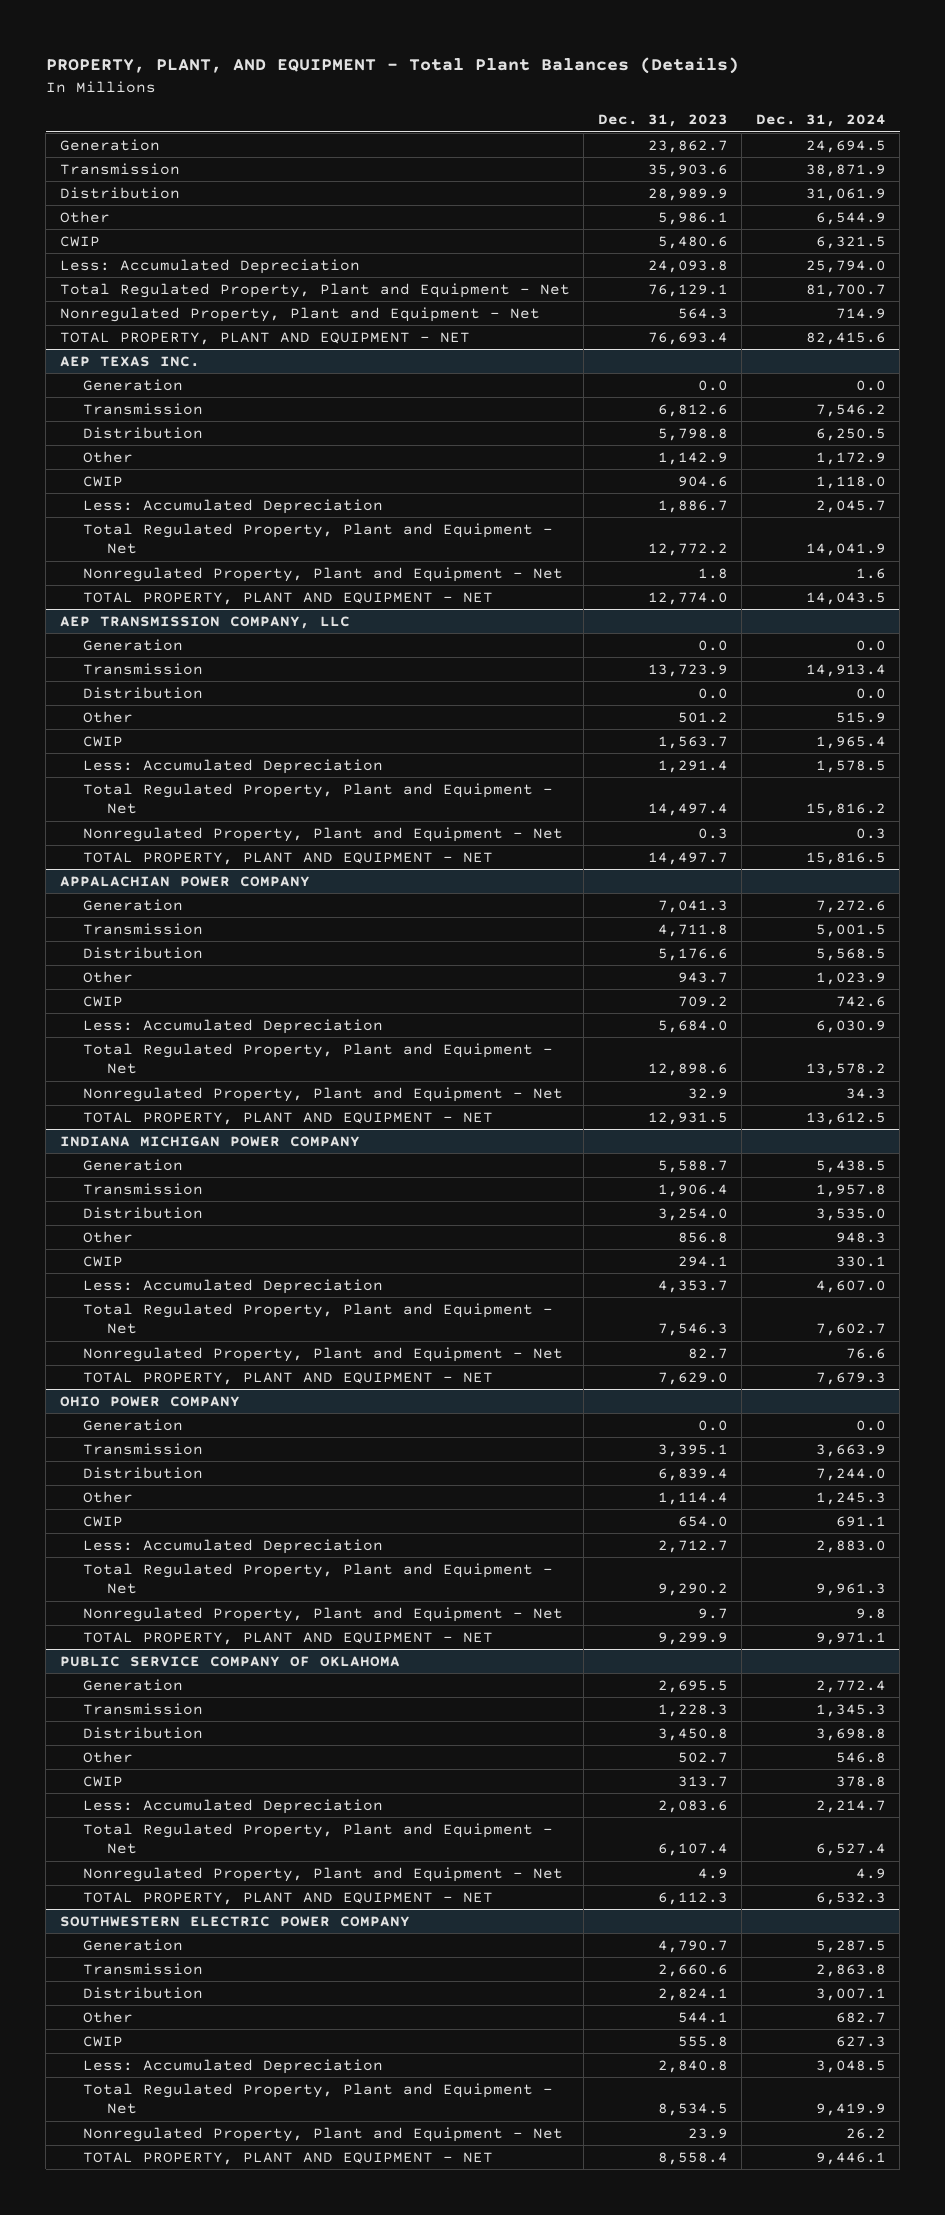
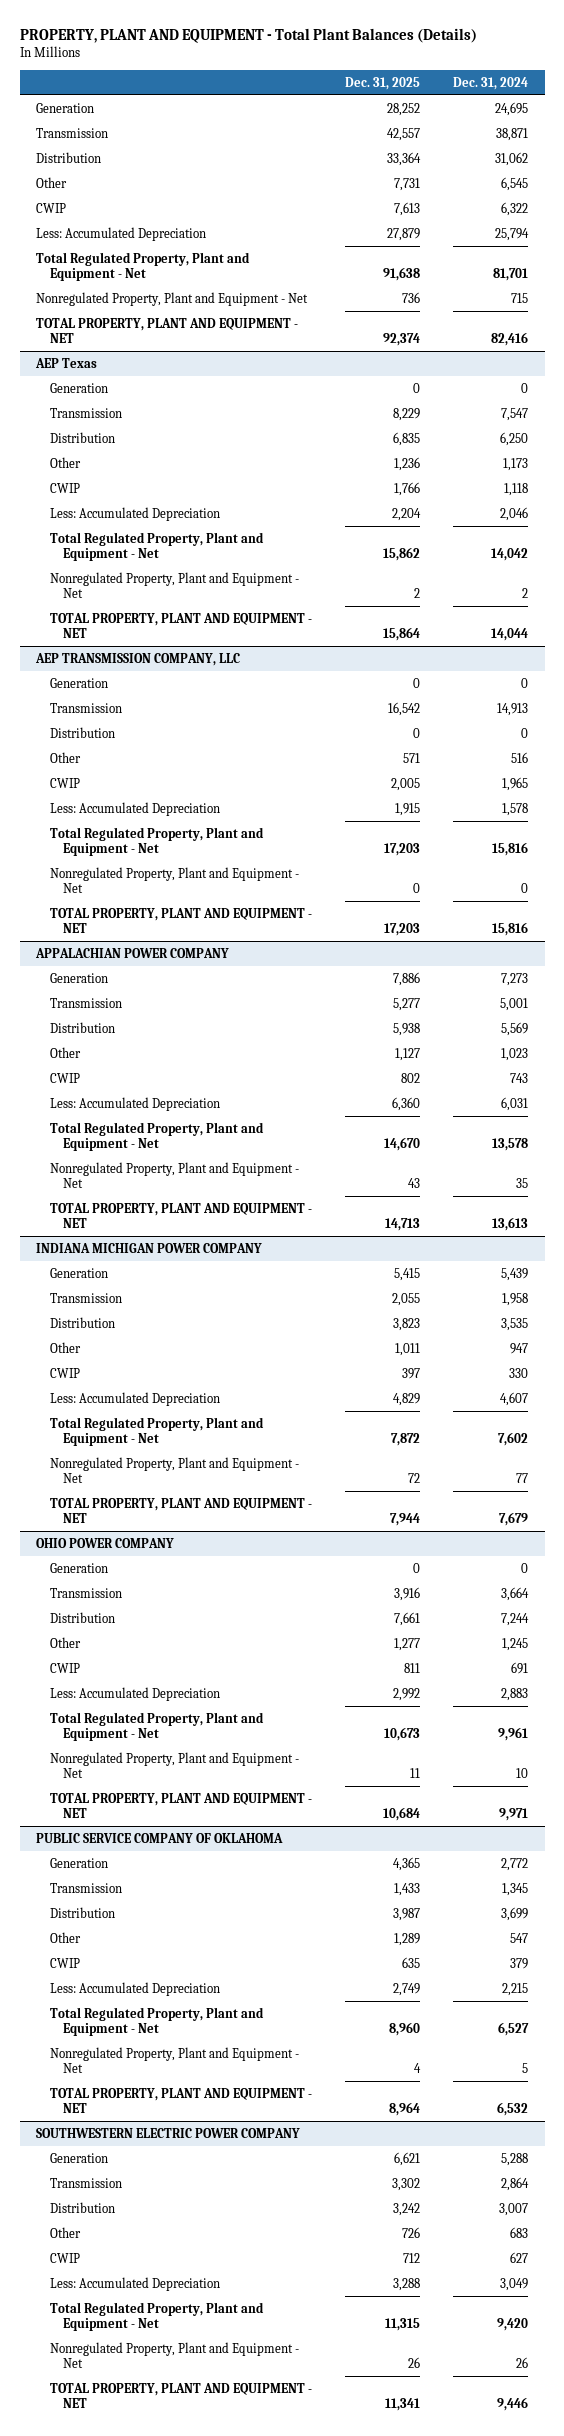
- PROPERTY, PLANT, AND EQUIPMENT - Total Plant Balances (Details)
+ PROPERTY, PLANT AND EQUIPMENT - Total Plant Balances (Details)
- | Dec. 31, 2023 | Dec. 31, 2024
+ | Dec. 31, 2025 | Dec. 31, 2024
- Generation | 23,862.7 | 24,694.5
- Transmission | 35,903.6 | 38,871.9
- Distribution | 28,989.9 | 31,061.9
- Other | 5,986.1 | 6,544.9
- CWIP | 5,480.6 | 6,321.5
- Less: Accumulated Depreciation | 24,093.8 | 25,794.0
- Total Regulated Property, Plant and Equipment - Net | 76,129.1 | 81,700.7
- Nonregulated Property, Plant and Equipment - Net | 564.3 | 714.9
- TOTAL PROPERTY, PLANT AND EQUIPMENT - NET | 76,693.4 | 82,415.6
- AEP TEXAS INC.
- Generation | 0.0 | 0.0
- Transmission | 6,812.6 | 7,546.2
- Distribution | 5,798.8 | 6,250.5
- Other | 1,142.9 | 1,172.9
- CWIP | 904.6 | 1,118.0
- Less: Accumulated Depreciation | 1,886.7 | 2,045.7
- Total Regulated Property, Plant and Equipment - Net | 12,772.2 | 14,041.9
- Nonregulated Property, Plant and Equipment - Net | 1.8 | 1.6
- TOTAL PROPERTY, PLANT AND EQUIPMENT - NET | 12,774.0 | 14,043.5
+ Generation | 28,252 | 24,695
+ Transmission | 42,557 | 38,871
+ Distribution | 33,364 | 31,062
+ Other | 7,731 | 6,545
+ CWIP | 7,613 | 6,322
+ Less: Accumulated Depreciation | 27,879 | 25,794
+ Total Regulated Property, Plant and Equipment - Net | 91,638 | 81,701
+ Nonregulated Property, Plant and Equipment - Net | 736 | 715
+ TOTAL PROPERTY, PLANT AND EQUIPMENT - NET | 92,374 | 82,416
+ AEP Texas
+ Generation | 0 | 0
+ Transmission | 8,229 | 7,547
+ Distribution | 6,835 | 6,250
+ Other | 1,236 | 1,173
+ CWIP | 1,766 | 1,118
+ Less: Accumulated Depreciation | 2,204 | 2,046
+ Total Regulated Property, Plant and Equipment - Net | 15,862 | 14,042
+ Nonregulated Property, Plant and Equipment - Net | 2 | 2
+ TOTAL PROPERTY, PLANT AND EQUIPMENT - NET | 15,864 | 14,044
@ AEP TRANSMISSION COMPANY, LLC
- Generation | 0.0 | 0.0
- Transmission | 13,723.9 | 14,913.4
- Distribution | 0.0 | 0.0
- Other | 501.2 | 515.9
- CWIP | 1,563.7 | 1,965.4
- Less: Accumulated Depreciation | 1,291.4 | 1,578.5
- Total Regulated Property, Plant and Equipment - Net | 14,497.4 | 15,816.2
- Nonregulated Property, Plant and Equipment - Net | 0.3 | 0.3
- TOTAL PROPERTY, PLANT AND EQUIPMENT - NET | 14,497.7 | 15,816.5
+ Generation | 0 | 0
+ Transmission | 16,542 | 14,913
+ Distribution | 0 | 0
+ Other | 571 | 516
+ CWIP | 2,005 | 1,965
+ Less: Accumulated Depreciation | 1,915 | 1,578
+ Total Regulated Property, Plant and Equipment - Net | 17,203 | 15,816
+ Nonregulated Property, Plant and Equipment - Net | 0 | 0
+ TOTAL PROPERTY, PLANT AND EQUIPMENT - NET | 17,203 | 15,816
@ APPALACHIAN POWER COMPANY
- Generation | 7,041.3 | 7,272.6
- Transmission | 4,711.8 | 5,001.5
- Distribution | 5,176.6 | 5,568.5
- Other | 943.7 | 1,023.9
- CWIP | 709.2 | 742.6
- Less: Accumulated Depreciation | 5,684.0 | 6,030.9
- Total Regulated Property, Plant and Equipment - Net | 12,898.6 | 13,578.2
- Nonregulated Property, Plant and Equipment - Net | 32.9 | 34.3
- TOTAL PROPERTY, PLANT AND EQUIPMENT - NET | 12,931.5 | 13,612.5
+ Generation | 7,886 | 7,273
+ Transmission | 5,277 | 5,001
+ Distribution | 5,938 | 5,569
+ Other | 1,127 | 1,023
+ CWIP | 802 | 743
+ Less: Accumulated Depreciation | 6,360 | 6,031
+ Total Regulated Property, Plant and Equipment - Net | 14,670 | 13,578
+ Nonregulated Property, Plant and Equipment - Net | 43 | 35
+ TOTAL PROPERTY, PLANT AND EQUIPMENT - NET | 14,713 | 13,613
@ INDIANA MICHIGAN POWER COMPANY
- Generation | 5,588.7 | 5,438.5
- Transmission | 1,906.4 | 1,957.8
- Distribution | 3,254.0 | 3,535.0
- Other | 856.8 | 948.3
- CWIP | 294.1 | 330.1
- Less: Accumulated Depreciation | 4,353.7 | 4,607.0
- Total Regulated Property, Plant and Equipment - Net | 7,546.3 | 7,602.7
- Nonregulated Property, Plant and Equipment - Net | 82.7 | 76.6
- TOTAL PROPERTY, PLANT AND EQUIPMENT - NET | 7,629.0 | 7,679.3
+ Generation | 5,415 | 5,439
+ Transmission | 2,055 | 1,958
+ Distribution | 3,823 | 3,535
+ Other | 1,011 | 947
+ CWIP | 397 | 330
+ Less: Accumulated Depreciation | 4,829 | 4,607
+ Total Regulated Property, Plant and Equipment - Net | 7,872 | 7,602
+ Nonregulated Property, Plant and Equipment - Net | 72 | 77
+ TOTAL PROPERTY, PLANT AND EQUIPMENT - NET | 7,944 | 7,679
@ OHIO POWER COMPANY
- Generation | 0.0 | 0.0
- Transmission | 3,395.1 | 3,663.9
- Distribution | 6,839.4 | 7,244.0
- Other | 1,114.4 | 1,245.3
- CWIP | 654.0 | 691.1
- Less: Accumulated Depreciation | 2,712.7 | 2,883.0
- Total Regulated Property, Plant and Equipment - Net | 9,290.2 | 9,961.3
- Nonregulated Property, Plant and Equipment - Net | 9.7 | 9.8
- TOTAL PROPERTY, PLANT AND EQUIPMENT - NET | 9,299.9 | 9,971.1
+ Generation | 0 | 0
+ Transmission | 3,916 | 3,664
+ Distribution | 7,661 | 7,244
+ Other | 1,277 | 1,245
+ CWIP | 811 | 691
+ Less: Accumulated Depreciation | 2,992 | 2,883
+ Total Regulated Property, Plant and Equipment - Net | 10,673 | 9,961
+ Nonregulated Property, Plant and Equipment - Net | 11 | 10
+ TOTAL PROPERTY, PLANT AND EQUIPMENT - NET | 10,684 | 9,971
@ PUBLIC SERVICE COMPANY OF OKLAHOMA
- Generation | 2,695.5 | 2,772.4
- Transmission | 1,228.3 | 1,345.3
- Distribution | 3,450.8 | 3,698.8
- Other | 502.7 | 546.8
- CWIP | 313.7 | 378.8
- Less: Accumulated Depreciation | 2,083.6 | 2,214.7
- Total Regulated Property, Plant and Equipment - Net | 6,107.4 | 6,527.4
- Nonregulated Property, Plant and Equipment - Net | 4.9 | 4.9
- TOTAL PROPERTY, PLANT AND EQUIPMENT - NET | 6,112.3 | 6,532.3
+ Generation | 4,365 | 2,772
+ Transmission | 1,433 | 1,345
+ Distribution | 3,987 | 3,699
+ Other | 1,289 | 547
+ CWIP | 635 | 379
+ Less: Accumulated Depreciation | 2,749 | 2,215
+ Total Regulated Property, Plant and Equipment - Net | 8,960 | 6,527
+ Nonregulated Property, Plant and Equipment - Net | 4 | 5
+ TOTAL PROPERTY, PLANT AND EQUIPMENT - NET | 8,964 | 6,532
@ SOUTHWESTERN ELECTRIC POWER COMPANY
- Generation | 4,790.7 | 5,287.5
- Transmission | 2,660.6 | 2,863.8
- Distribution | 2,824.1 | 3,007.1
- Other | 544.1 | 682.7
- CWIP | 555.8 | 627.3
- Less: Accumulated Depreciation | 2,840.8 | 3,048.5
- Total Regulated Property, Plant and Equipment - Net | 8,534.5 | 9,419.9
- Nonregulated Property, Plant and Equipment - Net | 23.9 | 26.2
- TOTAL PROPERTY, PLANT AND EQUIPMENT - NET | 8,558.4 | 9,446.1
+ Generation | 6,621 | 5,288
+ Transmission | 3,302 | 2,864
+ Distribution | 3,242 | 3,007
+ Other | 726 | 683
+ CWIP | 712 | 627
+ Less: Accumulated Depreciation | 3,288 | 3,049
+ Total Regulated Property, Plant and Equipment - Net | 11,315 | 9,420
+ Nonregulated Property, Plant and Equipment - Net | 26 | 26
+ TOTAL PROPERTY, PLANT AND EQUIPMENT - NET | 11,341 | 9,446

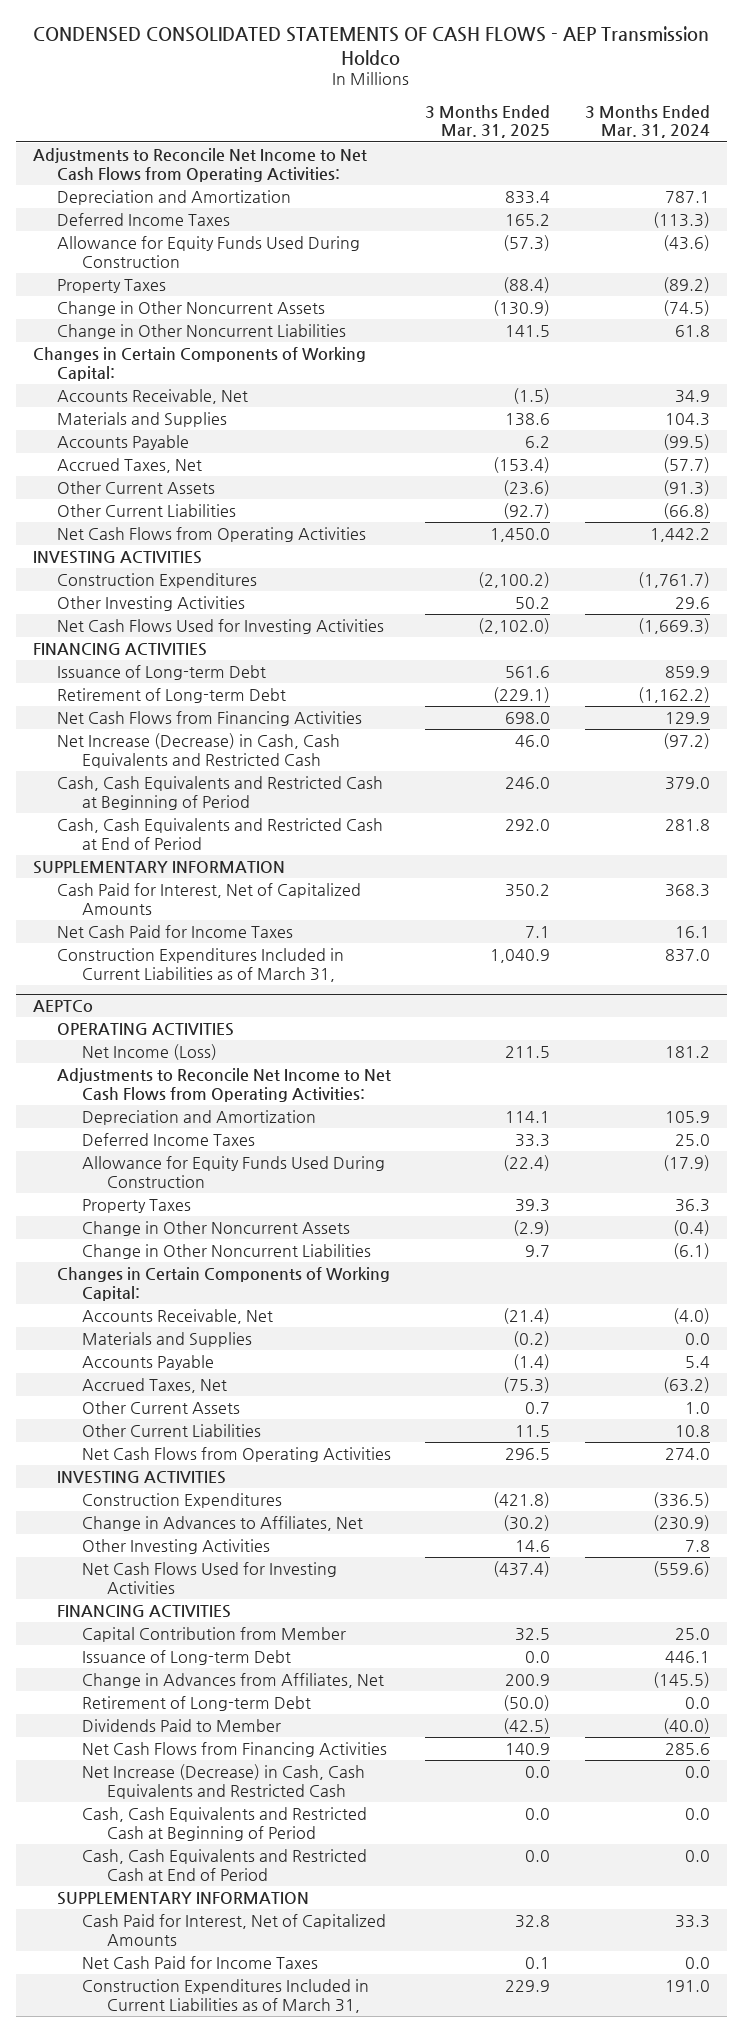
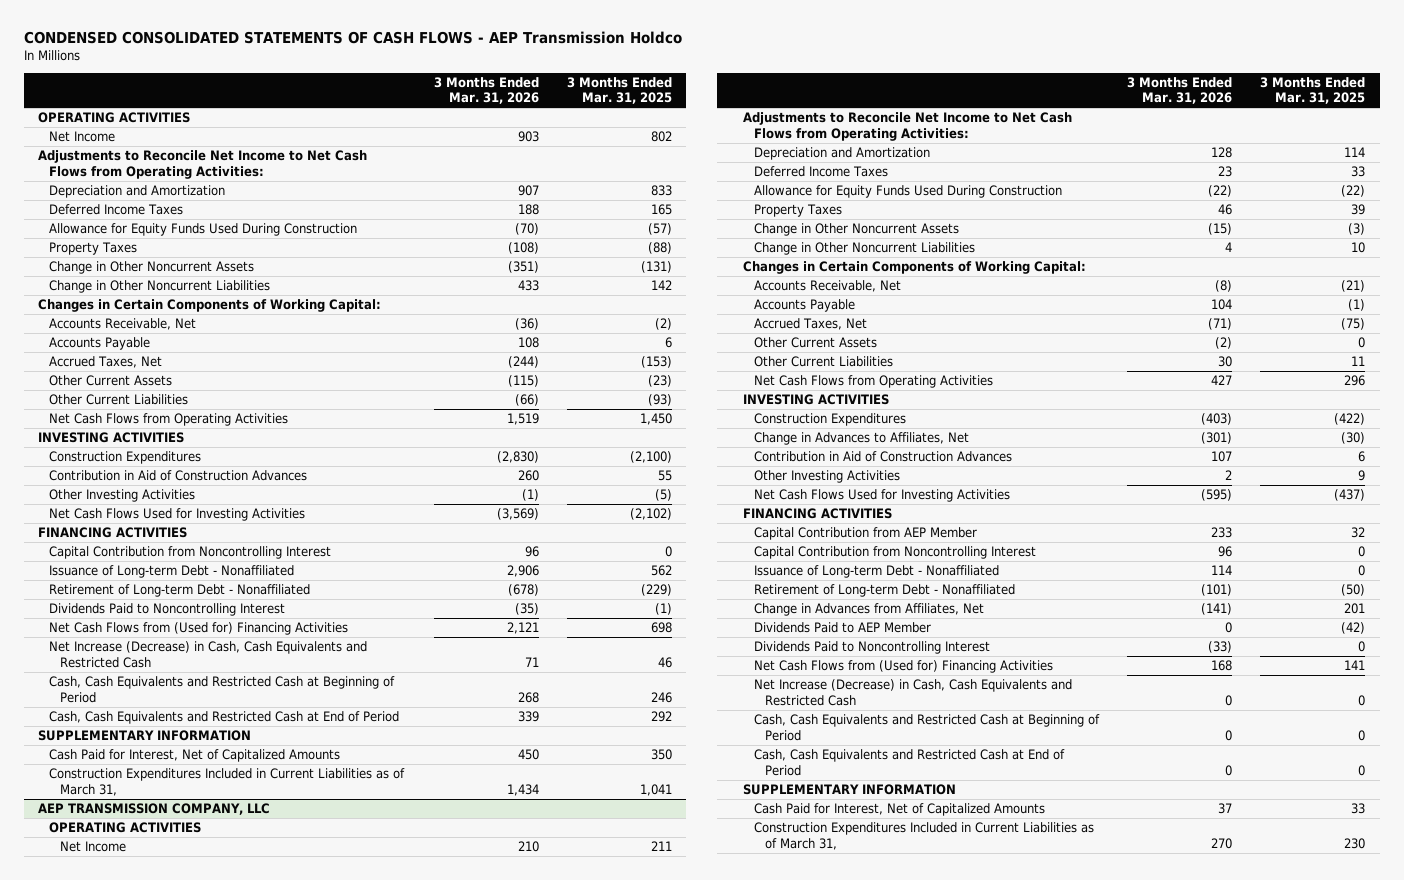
- | 3 Months Ended Mar. 31, 2025 | 3 Months Ended Mar. 31, 2024
+ | 3 Months Ended Mar. 31, 2026 | 3 Months Ended Mar. 31, 2025
+ OPERATING ACTIVITIES
+ Net Income | 903 | 802
- Depreciation and Amortization | 833.4 | 787.1
- Deferred Income Taxes | 165.2 | (113.3)
- Allowance for Equity Funds Used During Construction | (57.3) | (43.6)
- Property Taxes | (88.4) | (89.2)
- Change in Other Noncurrent Assets | (130.9) | (74.5)
- Change in Other Noncurrent Liabilities | 141.5 | 61.8
+ Depreciation and Amortization | 907 | 833
+ Deferred Income Taxes | 188 | 165
+ Allowance for Equity Funds Used During Construction | (70) | (57)
+ Property Taxes | (108) | (88)
+ Change in Other Noncurrent Assets | (351) | (131)
+ Change in Other Noncurrent Liabilities | 433 | 142
- Accounts Receivable, Net | (1.5) | 34.9
- Materials and Supplies | 138.6 | 104.3
- Accounts Payable | 6.2 | (99.5)
- Accrued Taxes, Net | (153.4) | (57.7)
- Other Current Assets | (23.6) | (91.3)
- Other Current Liabilities | (92.7) | (66.8)
- Net Cash Flows from Operating Activities | 1,450.0 | 1,442.2
+ Accounts Receivable, Net | (36) | (2)
+ Accounts Payable | 108 | 6
+ Accrued Taxes, Net | (244) | (153)
+ Other Current Assets | (115) | (23)
+ Other Current Liabilities | (66) | (93)
+ Net Cash Flows from Operating Activities | 1,519 | 1,450
- Construction Expenditures | (2,100.2) | (1,761.7)
- Other Investing Activities | 50.2 | 29.6
- Net Cash Flows Used for Investing Activities | (2,102.0) | (1,669.3)
+ Construction Expenditures | (2,830) | (2,100)
+ Contribution in Aid of Construction Advances | 260 | 55
+ Other Investing Activities | (1) | (5)
+ Net Cash Flows Used for Investing Activities | (3,569) | (2,102)
- Issuance of Long-term Debt | 561.6 | 859.9
- Retirement of Long-term Debt | (229.1) | (1,162.2)
- Net Cash Flows from Financing Activities | 698.0 | 129.9
- Net Increase (Decrease) in Cash, Cash Equivalents and Restricted Cash | 46.0 | (97.2)
- Cash, Cash Equivalents and Restricted Cash at Beginning of Period | 246.0 | 379.0
- Cash, Cash Equivalents and Restricted Cash at End of Period | 292.0 | 281.8
+ Capital Contribution from Noncontrolling Interest | 96 | 0
+ Issuance of Long-term Debt - Nonaffiliated | 2,906 | 562
+ Retirement of Long-term Debt - Nonaffiliated | (678) | (229)
+ Dividends Paid to Noncontrolling Interest | (35) | (1)
+ Net Cash Flows from (Used for) Financing Activities | 2,121 | 698
+ Net Increase (Decrease) in Cash, Cash Equivalents and Restricted Cash | 71 | 46
+ Cash, Cash Equivalents and Restricted Cash at Beginning of Period | 268 | 246
+ Cash, Cash Equivalents and Restricted Cash at End of Period | 339 | 292
- Cash Paid for Interest, Net of Capitalized Amounts | 350.2 | 368.3
- Net Cash Paid for Income Taxes | 7.1 | 16.1
- Construction Expenditures Included in Current Liabilities as of March 31, | 1,040.9 | 837.0
- AEPTCo
+ Cash Paid for Interest, Net of Capitalized Amounts | 450 | 350
+ Construction Expenditures Included in Current Liabilities as of March 31, | 1,434 | 1,041
+ AEP TRANSMISSION COMPANY, LLC
- Net Income (Loss) | 211.5 | 181.2
+ Net Income | 210 | 211
- Depreciation and Amortization | 114.1 | 105.9
- Deferred Income Taxes | 33.3 | 25.0
- Allowance for Equity Funds Used During Construction | (22.4) | (17.9)
- Property Taxes | 39.3 | 36.3
- Change in Other Noncurrent Assets | (2.9) | (0.4)
- Change in Other Noncurrent Liabilities | 9.7 | (6.1)
+ Depreciation and Amortization | 128 | 114
+ Deferred Income Taxes | 23 | 33
+ Allowance for Equity Funds Used During Construction | (22) | (22)
+ Property Taxes | 46 | 39
+ Change in Other Noncurrent Assets | (15) | (3)
+ Change in Other Noncurrent Liabilities | 4 | 10
- Accounts Receivable, Net | (21.4) | (4.0)
- Materials and Supplies | (0.2) | 0.0
- Accounts Payable | (1.4) | 5.4
- Accrued Taxes, Net | (75.3) | (63.2)
- Other Current Assets | 0.7 | 1.0
- Other Current Liabilities | 11.5 | 10.8
- Net Cash Flows from Operating Activities | 296.5 | 274.0
+ Accounts Receivable, Net | (8) | (21)
+ Accounts Payable | 104 | (1)
+ Accrued Taxes, Net | (71) | (75)
+ Other Current Assets | (2) | 0
+ Other Current Liabilities | 30 | 11
+ Net Cash Flows from Operating Activities | 427 | 296
- Construction Expenditures | (421.8) | (336.5)
- Change in Advances to Affiliates, Net | (30.2) | (230.9)
- Other Investing Activities | 14.6 | 7.8
- Net Cash Flows Used for Investing Activities | (437.4) | (559.6)
+ Construction Expenditures | (403) | (422)
+ Change in Advances to Affiliates, Net | (301) | (30)
+ Contribution in Aid of Construction Advances | 107 | 6
+ Other Investing Activities | 2 | 9
+ Net Cash Flows Used for Investing Activities | (595) | (437)
- Capital Contribution from Member | 32.5 | 25.0
- Issuance of Long-term Debt | 0.0 | 446.1
- Change in Advances from Affiliates, Net | 200.9 | (145.5)
- Retirement of Long-term Debt | (50.0) | 0.0
- Dividends Paid to Member | (42.5) | (40.0)
- Net Cash Flows from Financing Activities | 140.9 | 285.6
- Net Increase (Decrease) in Cash, Cash Equivalents and Restricted Cash | 0.0 | 0.0
- Cash, Cash Equivalents and Restricted Cash at Beginning of Period | 0.0 | 0.0
- Cash, Cash Equivalents and Restricted Cash at End of Period | 0.0 | 0.0
+ Capital Contribution from AEP Member | 233 | 32
+ Capital Contribution from Noncontrolling Interest | 96 | 0
+ Issuance of Long-term Debt - Nonaffiliated | 114 | 0
+ Retirement of Long-term Debt - Nonaffiliated | (101) | (50)
+ Change in Advances from Affiliates, Net | (141) | 201
+ Dividends Paid to AEP Member | 0 | (42)
+ Dividends Paid to Noncontrolling Interest | (33) | 0
+ Net Cash Flows from (Used for) Financing Activities | 168 | 141
+ Net Increase (Decrease) in Cash, Cash Equivalents and Restricted Cash | 0 | 0
+ Cash, Cash Equivalents and Restricted Cash at Beginning of Period | 0 | 0
+ Cash, Cash Equivalents and Restricted Cash at End of Period | 0 | 0
- Cash Paid for Interest, Net of Capitalized Amounts | 32.8 | 33.3
- Net Cash Paid for Income Taxes | 0.1 | 0.0
- Construction Expenditures Included in Current Liabilities as of March 31, | 229.9 | 191.0
+ Cash Paid for Interest, Net of Capitalized Amounts | 37 | 33
+ Construction Expenditures Included in Current Liabilities as of March 31, | 270 | 230

